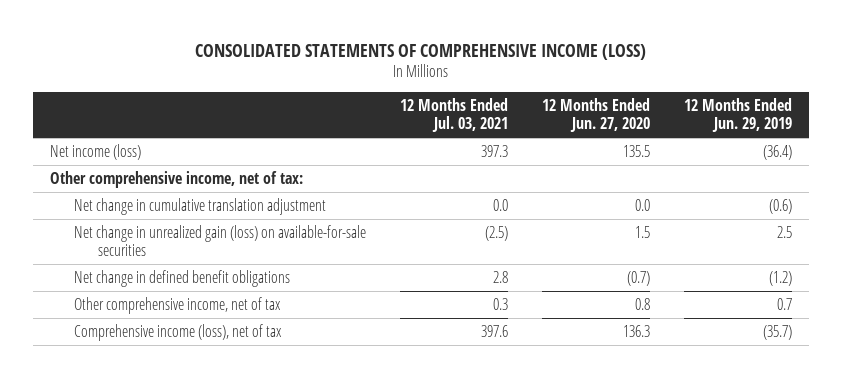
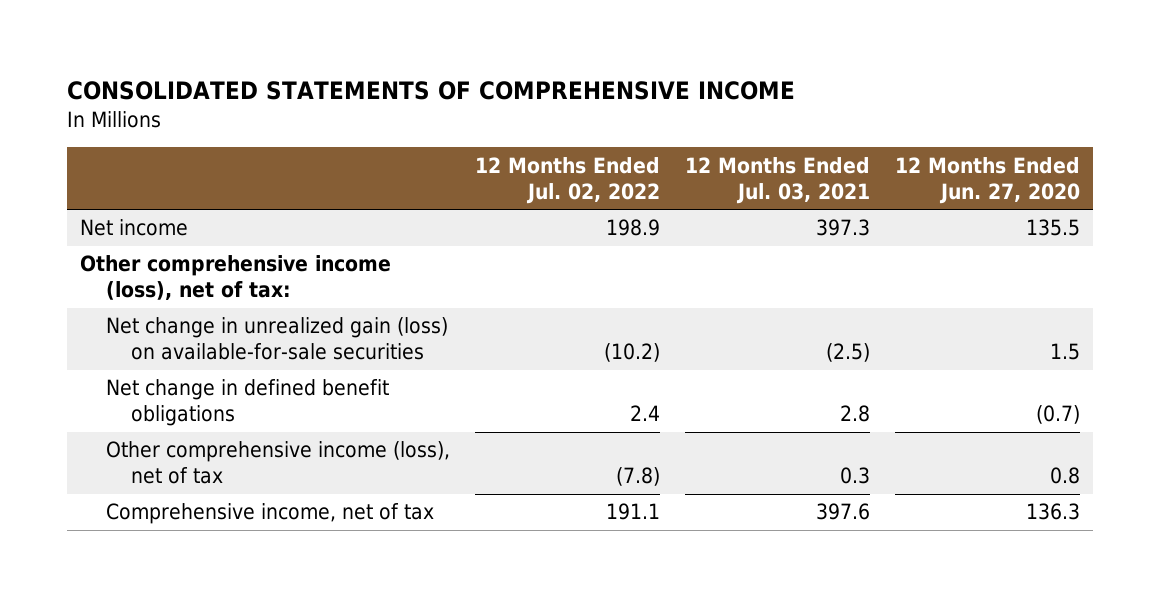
- CONSOLIDATED STATEMENTS OF COMPREHENSIVE INCOME (LOSS)
+ CONSOLIDATED STATEMENTS OF COMPREHENSIVE INCOME
- | 12 Months Ended Jul. 03, 2021 | 12 Months Ended Jun. 27, 2020 | 12 Months Ended Jun. 29, 2019
+ | 12 Months Ended Jul. 02, 2022 | 12 Months Ended Jul. 03, 2021 | 12 Months Ended Jun. 27, 2020
- Net income (loss) | 397.3 | 135.5 | (36.4)
- Other comprehensive income, net of tax:
- Net change in cumulative translation adjustment | 0.0 | 0.0 | (0.6)
+ Net income | 198.9 | 397.3 | 135.5
+ Other comprehensive income (loss), net of tax:
- Other comprehensive income, net of tax | 0.3 | 0.8 | 0.7
- Comprehensive income (loss), net of tax | 397.6 | 136.3 | (35.7)
+ Other comprehensive income (loss), net of tax | (7.8) | 0.3 | 0.8
+ Comprehensive income, net of tax | 191.1 | 397.6 | 136.3

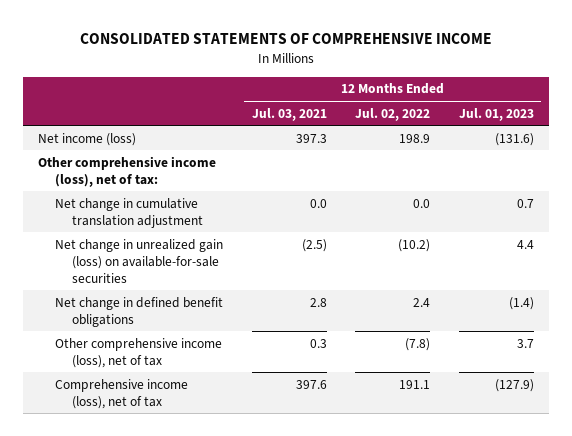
- | 12 Months Ended Jul. 02, 2022 | 12 Months Ended Jul. 03, 2021 | 12 Months Ended Jun. 27, 2020
+ | 12 Months Ended Jul. 03, 2021 | 12 Months Ended Jul. 02, 2022 | 12 Months Ended Jul. 01, 2023
- Net income | 198.9 | 397.3 | 135.5
+ Net income (loss) | 397.3 | 198.9 | (131.6)
+ Net change in cumulative translation adjustment | 0.0 | 0.0 | 0.7
- Comprehensive income, net of tax | 191.1 | 397.6 | 136.3
+ Comprehensive income (loss), net of tax | 397.6 | 191.1 | (127.9)

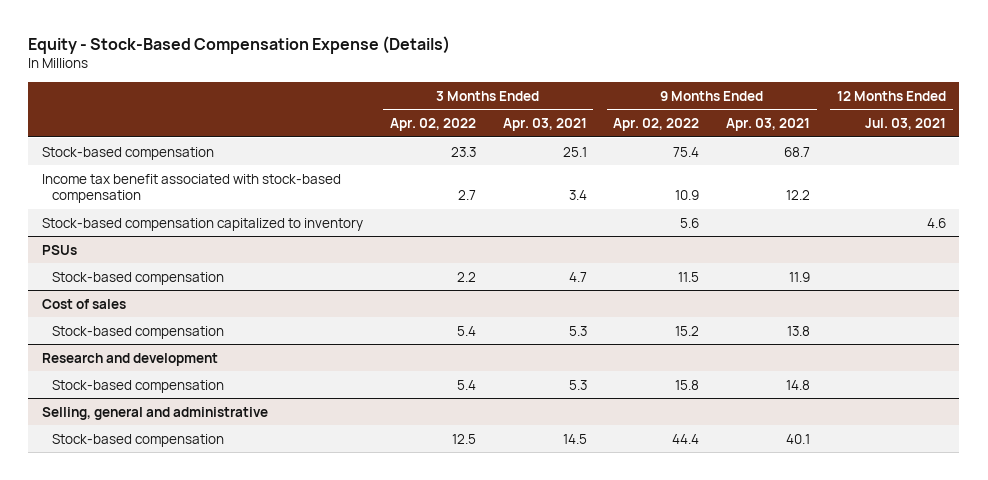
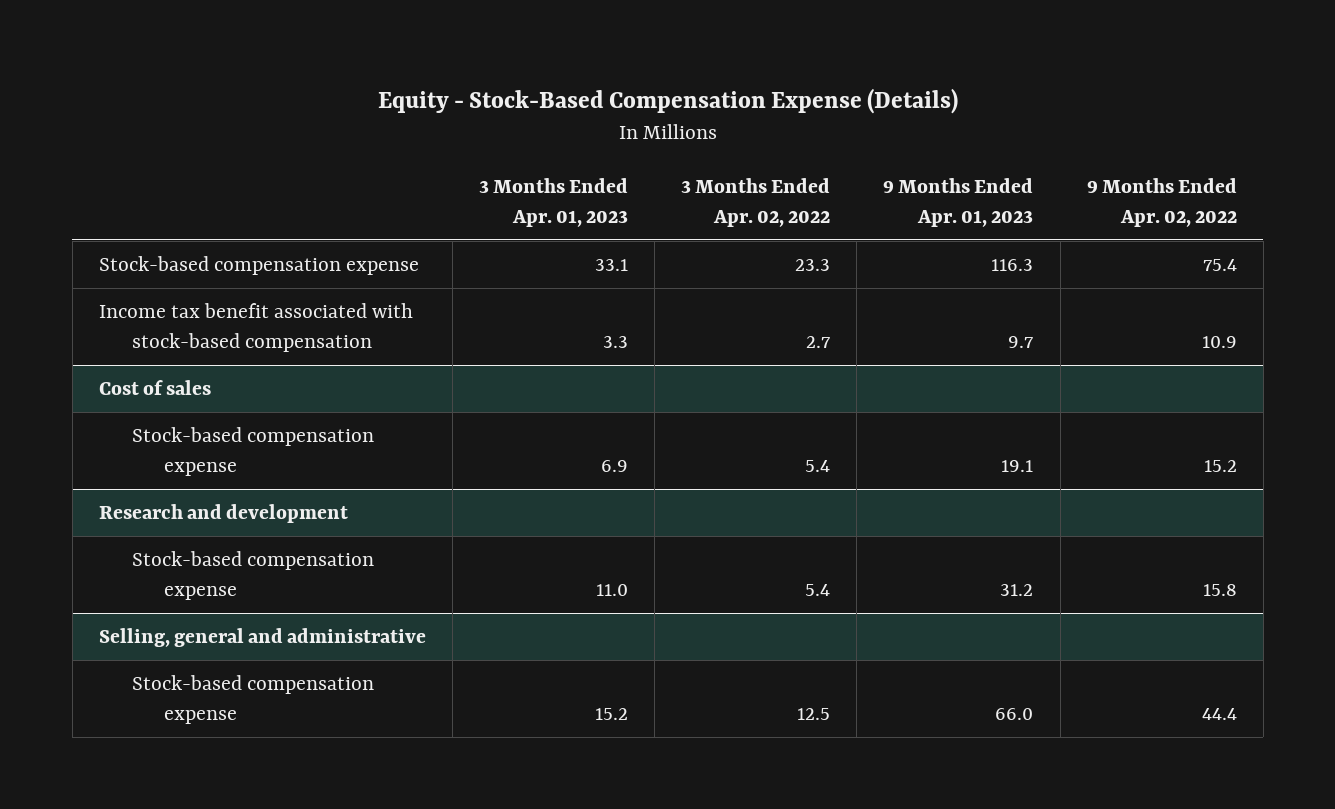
- | 3 Months Ended Apr. 02, 2022 | 3 Months Ended Apr. 03, 2021 | 9 Months Ended Apr. 02, 2022 | 9 Months Ended Apr. 03, 2021 | 12 Months Ended Jul. 03, 2021
+ | 3 Months Ended Apr. 01, 2023 | 3 Months Ended Apr. 02, 2022 | 9 Months Ended Apr. 01, 2023 | 9 Months Ended Apr. 02, 2022
- Stock-based compensation | 23.3 | 25.1 | 75.4 | 68.7 |
+ Stock-based compensation expense | 33.1 | 23.3 | 116.3 | 75.4
- Stock-based compensation capitalized to inventory | | | 5.6 | | 4.6
- PSUs
- Stock-based compensation | 2.2 | 4.7 | 11.5 | 11.9 |
@ Cost of sales
- Stock-based compensation | 5.4 | 5.3 | 15.2 | 13.8 |
+ Stock-based compensation expense | 6.9 | 5.4 | 19.1 | 15.2
@ Research and development
- Stock-based compensation | 5.4 | 5.3 | 15.8 | 14.8 |
+ Stock-based compensation expense | 11.0 | 5.4 | 31.2 | 15.8
@ Selling, general and administrative
- Stock-based compensation | 12.5 | 14.5 | 44.4 | 40.1 |
+ Stock-based compensation expense | 15.2 | 12.5 | 66.0 | 44.4

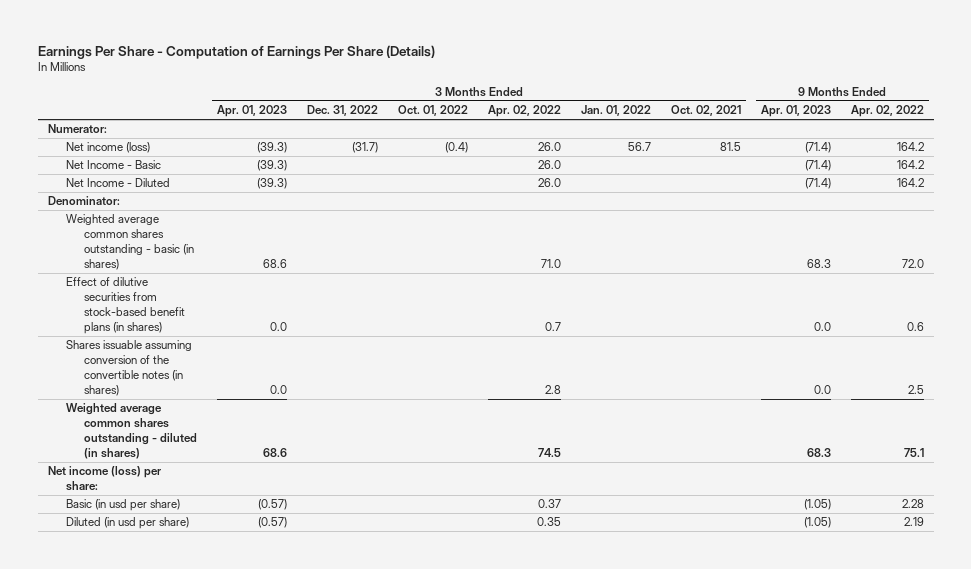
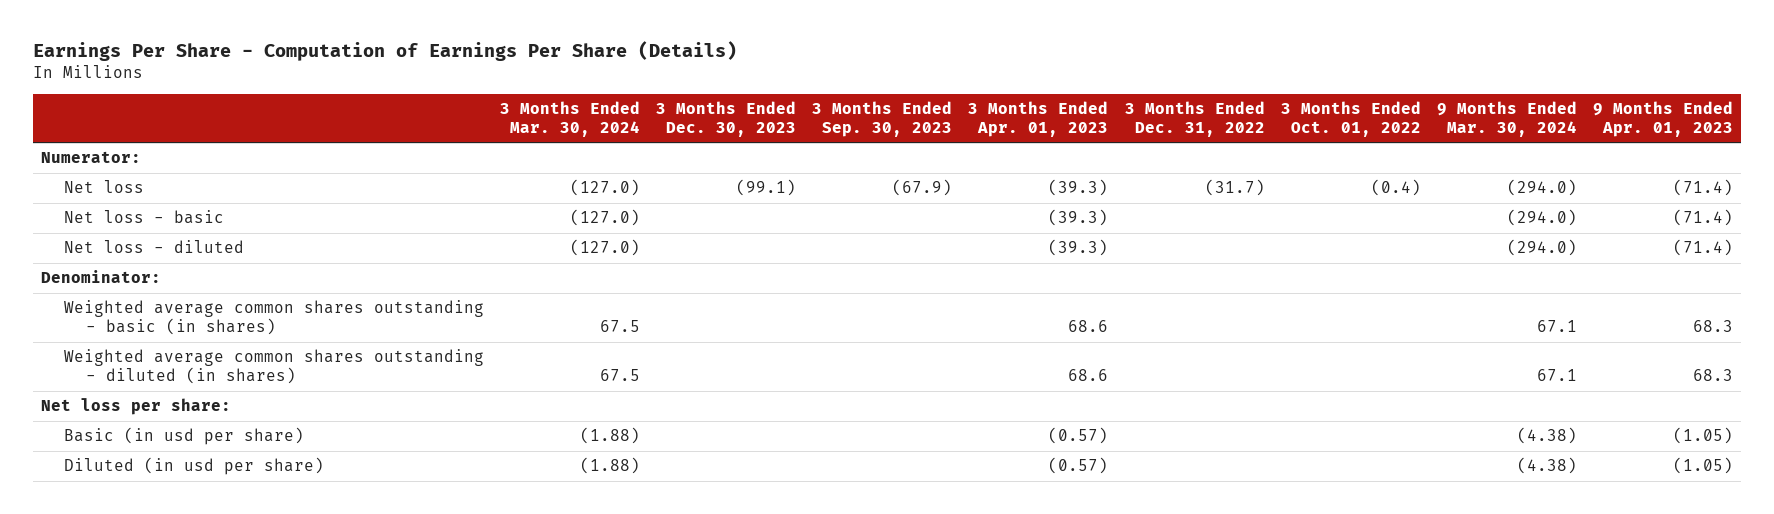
- | 3 Months Ended Apr. 01, 2023 | 3 Months Ended Dec. 31, 2022 | 3 Months Ended Oct. 01, 2022 | 3 Months Ended Apr. 02, 2022 | 3 Months Ended Jan. 01, 2022 | 3 Months Ended Oct. 02, 2021 | 9 Months Ended Apr. 01, 2023 | 9 Months Ended Apr. 02, 2022
+ | 3 Months Ended Mar. 30, 2024 | 3 Months Ended Dec. 30, 2023 | 3 Months Ended Sep. 30, 2023 | 3 Months Ended Apr. 01, 2023 | 3 Months Ended Dec. 31, 2022 | 3 Months Ended Oct. 01, 2022 | 9 Months Ended Mar. 30, 2024 | 9 Months Ended Apr. 01, 2023
- Net income (loss) | (39.3) | (31.7) | (0.4) | 26.0 | 56.7 | 81.5 | (71.4) | 164.2
- Net Income - Basic | (39.3) | | | 26.0 | | | (71.4) | 164.2
- Net Income - Diluted | (39.3) | | | 26.0 | | | (71.4) | 164.2
+ Net loss | (127.0) | (99.1) | (67.9) | (39.3) | (31.7) | (0.4) | (294.0) | (71.4)
+ Net loss - basic | (127.0) | | | (39.3) | | | (294.0) | (71.4)
+ Net loss - diluted | (127.0) | | | (39.3) | | | (294.0) | (71.4)
- Effect of dilutive securities from stock-based benefit plans (in shares) | 0.0 | | | 0.7 | | | 0.0 | 0.6
- Shares issuable assuming conversion of the convertible notes (in shares) | 0.0 | | | 2.8 | | | 0.0 | 2.5
- Net income (loss) per share:
+ Net loss per share:

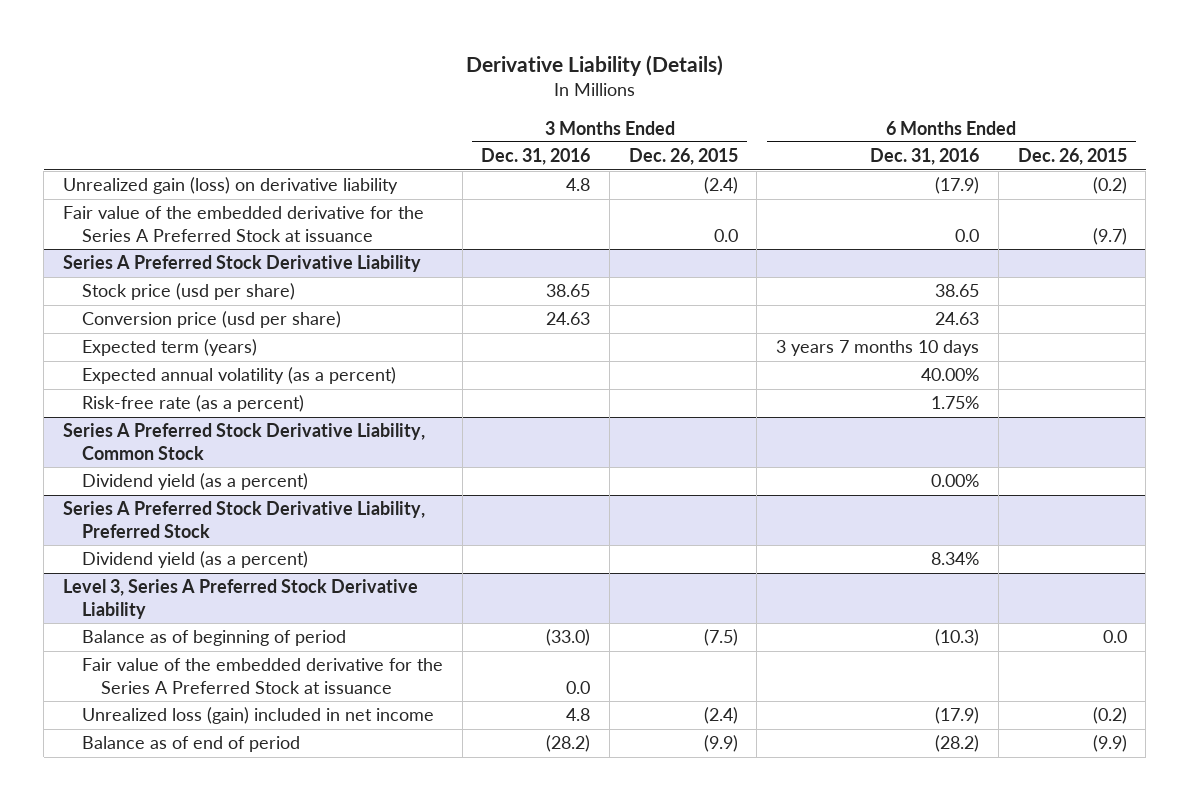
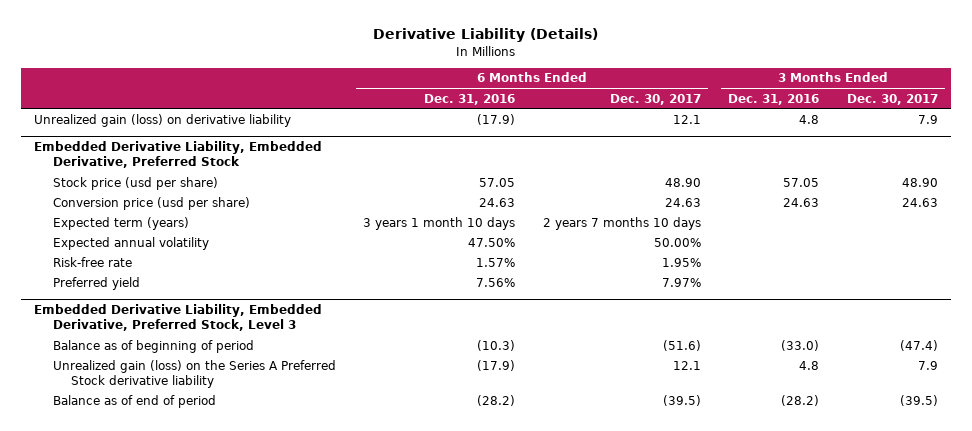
- | 3 Months Ended Dec. 31, 2016 | 3 Months Ended Dec. 26, 2015 | 6 Months Ended Dec. 31, 2016 | 6 Months Ended Dec. 26, 2015
+ | 6 Months Ended Dec. 31, 2016 | 6 Months Ended Dec. 30, 2017 | 3 Months Ended Dec. 31, 2016 | 3 Months Ended Dec. 30, 2017
- Fair value of the embedded derivative for the Series A Preferred Stock at issuance | | 0.0 | 0.0 | (9.7)
- Series A Preferred Stock Derivative Liability
- Stock price (usd per share) | 38.65 | | 38.65 |
+ Embedded Derivative Liability, Embedded Derivative, Preferred Stock
+ Stock price (usd per share) | 57.05 | 48.90 | 57.05 | 48.90
- Expected term (years) | | | 3 years 7 months 10 days |
- Expected annual volatility (as a percent) | | | 40.00% |
- Risk-free rate (as a percent) | | | 1.75% |
- Series A Preferred Stock Derivative Liability, Common Stock
- Dividend yield (as a percent) | | | 0.00% |
- Series A Preferred Stock Derivative Liability, Preferred Stock
- Dividend yield (as a percent) | | | 8.34% |
- Level 3, Series A Preferred Stock Derivative Liability
+ Expected term (years) | 3 years 1 month 10 days | 2 years 7 months 10 days | |
+ Expected annual volatility | 47.50% | 50.00% | |
+ Risk-free rate | 1.57% | 1.95% | |
+ Preferred yield | 7.56% | 7.97% | |
+ Embedded Derivative Liability, Embedded Derivative, Preferred Stock, Level 3
- Fair value of the embedded derivative for the Series A Preferred Stock at issuance | 0.0 | | |
- Unrealized loss (gain) included in net income | 4.8 | (2.4) | (17.9) | (0.2)
+ Unrealized gain (loss) on the Series A Preferred Stock derivative liability | (17.9) | 12.1 | 4.8 | 7.9

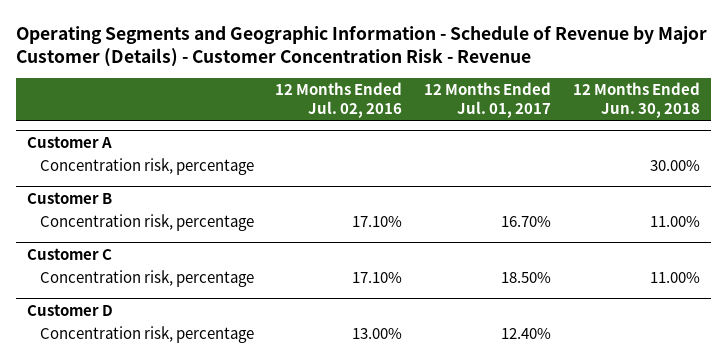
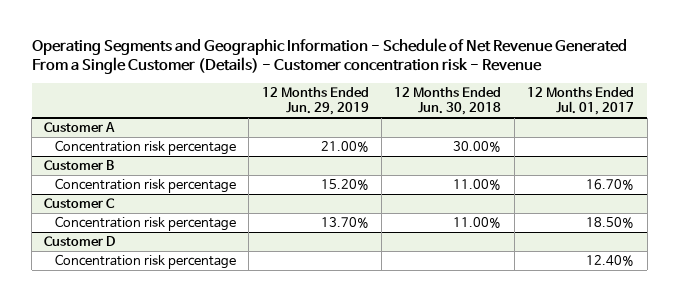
- Operating Segments and Geographic Information - Schedule of Revenue by Major Customer (Details) - Customer Concentration Risk - Revenue
+ Operating Segments and Geographic Information - Schedule of Net Revenue Generated From a Single Customer (Details) - Customer concentration risk - Revenue
- | 12 Months Ended Jul. 02, 2016 | 12 Months Ended Jul. 01, 2017 | 12 Months Ended Jun. 30, 2018
+ | 12 Months Ended Jun. 29, 2019 | 12 Months Ended Jun. 30, 2018 | 12 Months Ended Jul. 01, 2017
@ Customer A
- Concentration risk, percentage | | | 30.00%
+ Concentration risk percentage | 21.00% | 30.00% |
@ Customer B
- Concentration risk, percentage | 17.10% | 16.70% | 11.00%
+ Concentration risk percentage | 15.20% | 11.00% | 16.70%
@ Customer C
- Concentration risk, percentage | 17.10% | 18.50% | 11.00%
+ Concentration risk percentage | 13.70% | 11.00% | 18.50%
@ Customer D
- Concentration risk, percentage | 13.00% | 12.40% |
+ Concentration risk percentage | | | 12.40%

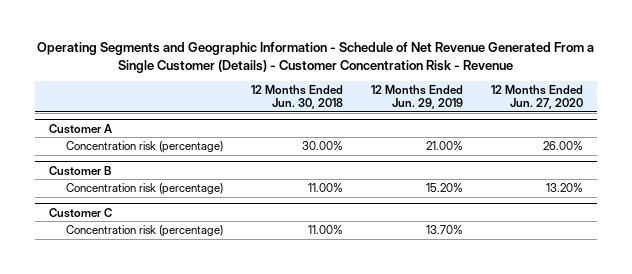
- Operating Segments and Geographic Information - Schedule of Net Revenue Generated From a Single Customer (Details) - Customer concentration risk - Revenue
+ Operating Segments and Geographic Information - Schedule of Net Revenue Generated From a Single Customer (Details) - Customer Concentration Risk - Revenue
- | 12 Months Ended Jun. 29, 2019 | 12 Months Ended Jun. 30, 2018 | 12 Months Ended Jul. 01, 2017
+ | 12 Months Ended Jun. 30, 2018 | 12 Months Ended Jun. 29, 2019 | 12 Months Ended Jun. 27, 2020
@ Customer A
- Concentration risk percentage | 21.00% | 30.00% |
+ Concentration risk (percentage) | 30.00% | 21.00% | 26.00%
@ Customer B
- Concentration risk percentage | 15.20% | 11.00% | 16.70%
+ Concentration risk (percentage) | 11.00% | 15.20% | 13.20%
@ Customer C
- Concentration risk percentage | 13.70% | 11.00% | 18.50%
- Customer D
- Concentration risk percentage | | | 12.40%
@ Customer C
+ Concentration risk (percentage) | 11.00% | 13.70% |

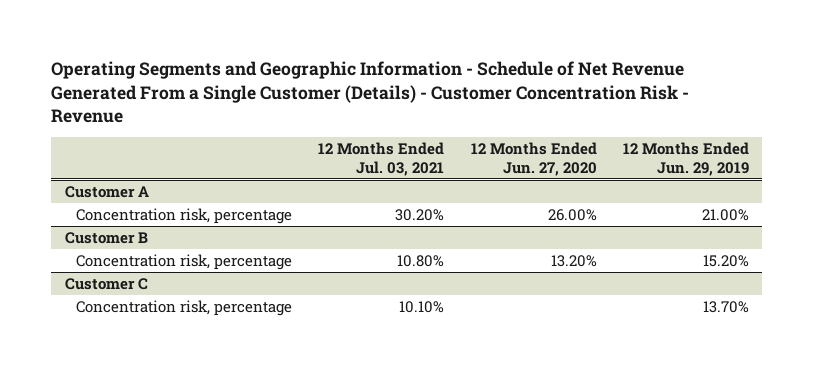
- | 12 Months Ended Jun. 30, 2018 | 12 Months Ended Jun. 29, 2019 | 12 Months Ended Jun. 27, 2020
+ | 12 Months Ended Jul. 03, 2021 | 12 Months Ended Jun. 27, 2020 | 12 Months Ended Jun. 29, 2019
@ Customer A
- Concentration risk (percentage) | 30.00% | 21.00% | 26.00%
+ Concentration risk, percentage | 30.20% | 26.00% | 21.00%
@ Customer B
- Concentration risk (percentage) | 11.00% | 15.20% | 13.20%
+ Concentration risk, percentage | 10.80% | 13.20% | 15.20%
@ Customer C
- Concentration risk (percentage) | 11.00% | 13.70% |
+ Concentration risk, percentage | 10.10% | | 13.70%

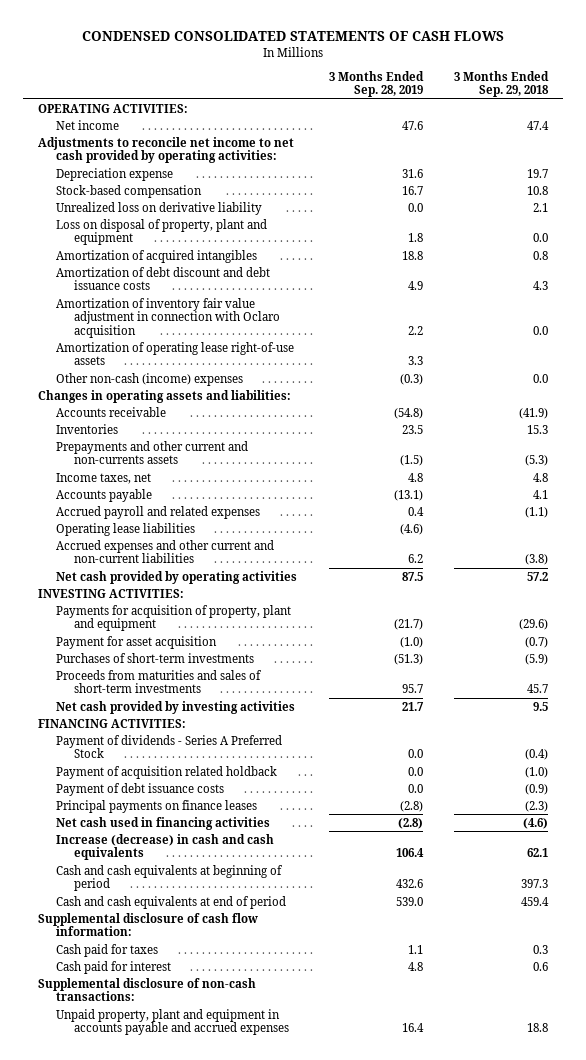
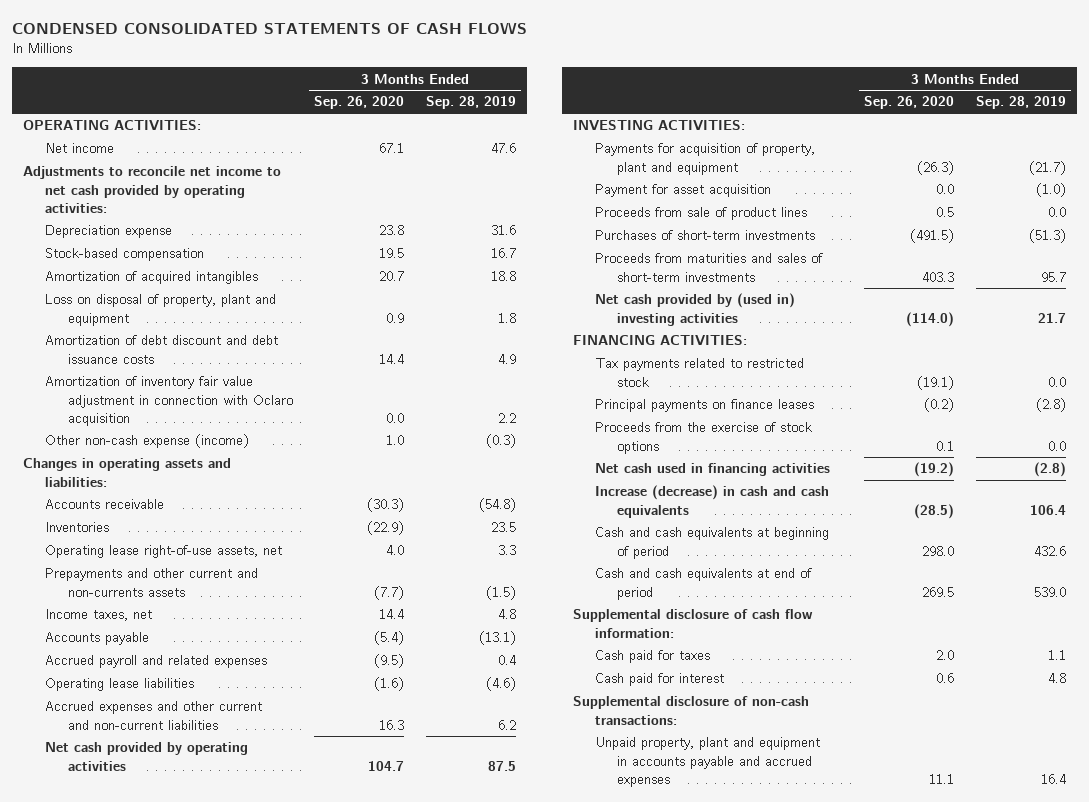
- | 3 Months Ended Sep. 28, 2019 | 3 Months Ended Sep. 29, 2018
+ | 3 Months Ended Sep. 26, 2020 | 3 Months Ended Sep. 28, 2019
- Unrealized loss on derivative liability | 0.0 | 2.1
moved down: Loss on disposal of property, plant and equipment | 0.9 | 1.8
- Amortization of operating lease right-of-use assets | 3.3 |
- Other non-cash (income) expenses | (0.3) | 0.0
+ Other non-cash expense (income) | 1.0 | (0.3)
+ Operating lease right-of-use assets, net | 4.0 | 3.3
+ Proceeds from sale of product lines | 0.5 | 0.0
- Net cash provided by investing activities | 21.7 | 9.5
+ Net cash provided by (used in) investing activities | (114.0) | 21.7
- Payment of dividends - Series A Preferred Stock | 0.0 | (0.4)
- Payment of acquisition related holdback | 0.0 | (1.0)
- Payment of debt issuance costs | 0.0 | (0.9)
+ Tax payments related to restricted stock | (19.1) | 0.0
+ Proceeds from the exercise of stock options | 0.1 | 0.0

